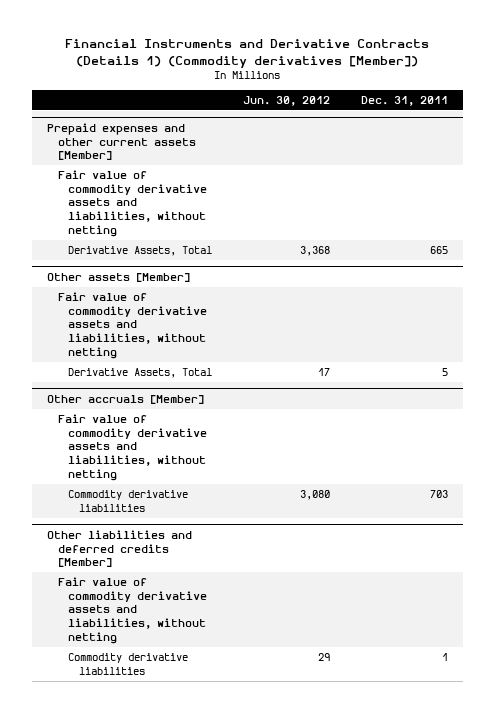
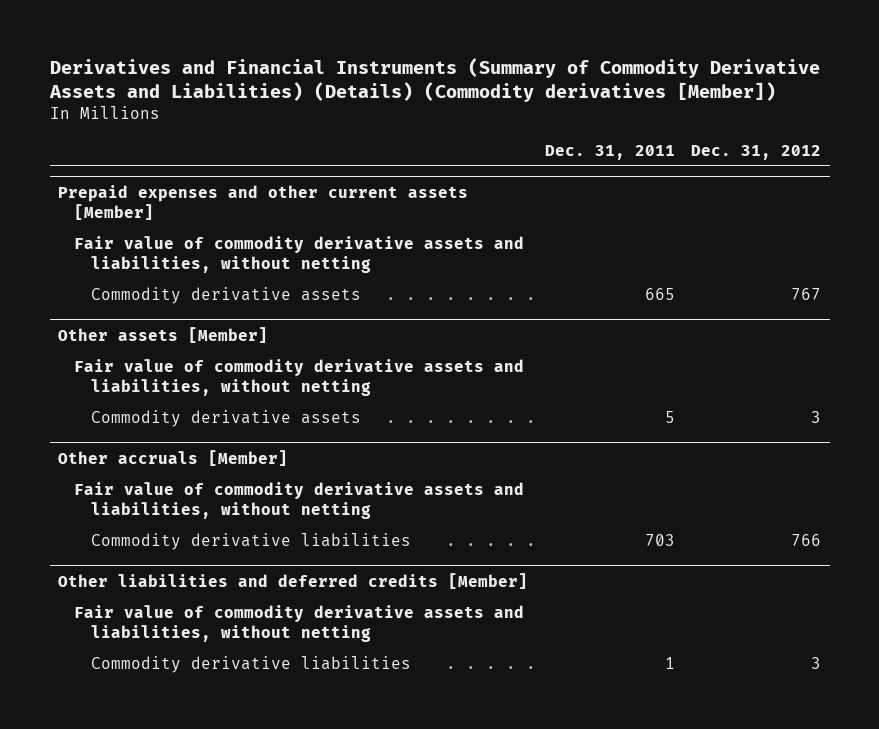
- Financial Instruments and Derivative Contracts (Details 1) (Commodity derivatives [Member])
+ Derivatives and Financial Instruments (Summary of Commodity Derivative Assets and Liabilities) (Details) (Commodity derivatives [Member])
- | Jun. 30, 2012 | Dec. 31, 2011
+ | Dec. 31, 2011 | Dec. 31, 2012
@ Prepaid expenses and other current assets [Member]
- Derivative Assets, Total | 3,368 | 665
+ Commodity derivative assets | 665 | 767
@ Other assets [Member]
- Derivative Assets, Total | 17 | 5
+ Commodity derivative assets | 5 | 3

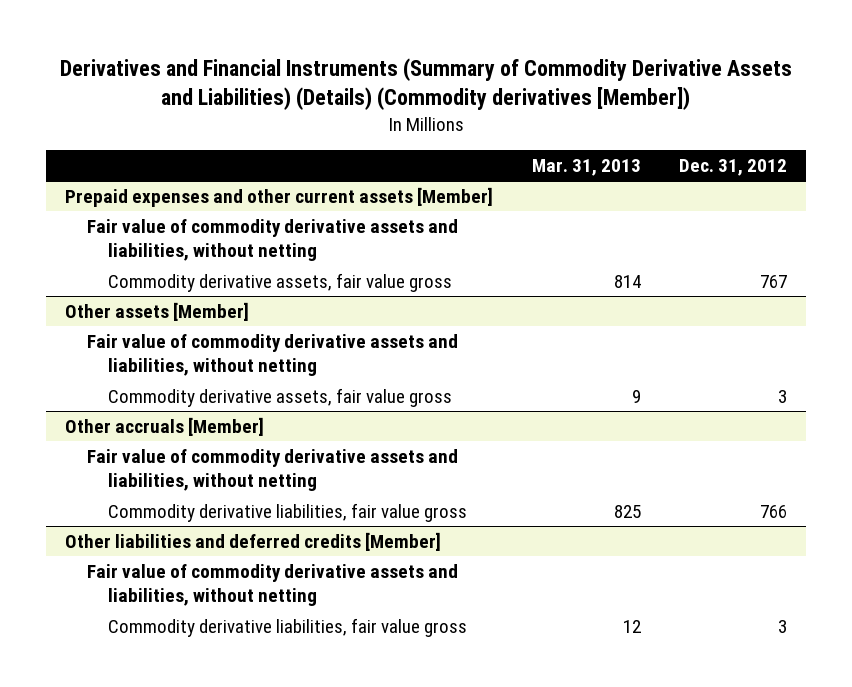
- | Dec. 31, 2011 | Dec. 31, 2012
+ | Mar. 31, 2013 | Dec. 31, 2012
@ Prepaid expenses and other current assets [Member]
- Commodity derivative assets | 665 | 767
+ Commodity derivative assets, fair value gross | 814 | 767
@ Other assets [Member]
- Commodity derivative assets | 5 | 3
+ Commodity derivative assets, fair value gross | 9 | 3
@ Other accruals [Member]
- Commodity derivative liabilities | 703 | 766
+ Commodity derivative liabilities, fair value gross | 825 | 766
@ Other liabilities and deferred credits [Member]
- Commodity derivative liabilities | 1 | 3
+ Commodity derivative liabilities, fair value gross | 12 | 3

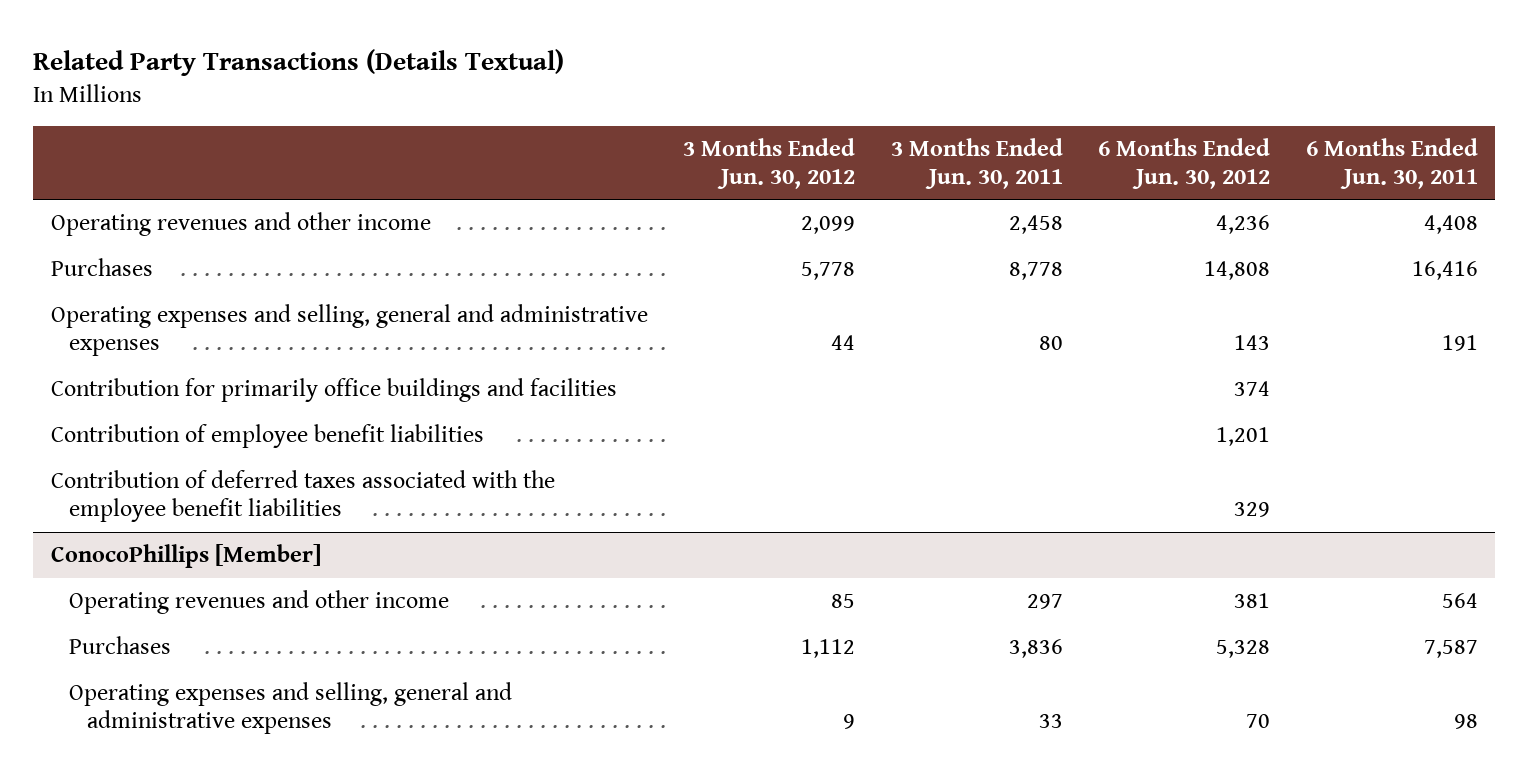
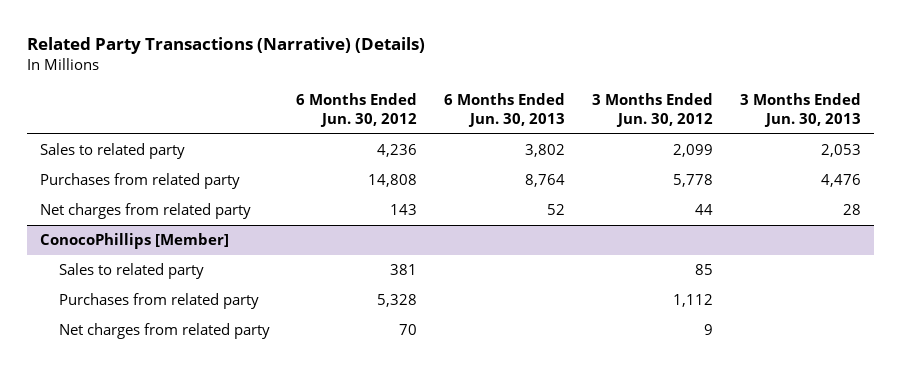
- Related Party Transactions (Details Textual)
+ Related Party Transactions (Narrative) (Details)
- | 3 Months Ended Jun. 30, 2012 | 3 Months Ended Jun. 30, 2011 | 6 Months Ended Jun. 30, 2012 | 6 Months Ended Jun. 30, 2011
+ | 6 Months Ended Jun. 30, 2012 | 6 Months Ended Jun. 30, 2013 | 3 Months Ended Jun. 30, 2012 | 3 Months Ended Jun. 30, 2013
- Operating revenues and other income | 2,099 | 2,458 | 4,236 | 4,408
- Purchases | 5,778 | 8,778 | 14,808 | 16,416
- Operating expenses and selling, general and administrative expenses | 44 | 80 | 143 | 191
- Contribution for primarily office buildings and facilities | | | 374 |
- Contribution of employee benefit liabilities | | | 1,201 |
- Contribution of deferred taxes associated with the employee benefit liabilities | | | 329 |
+ Sales to related party | 4,236 | 3,802 | 2,099 | 2,053
+ Purchases from related party | 14,808 | 8,764 | 5,778 | 4,476
+ Net charges from related party | 143 | 52 | 44 | 28
@ ConocoPhillips [Member]
- Operating revenues and other income | 85 | 297 | 381 | 564
- Purchases | 1,112 | 3,836 | 5,328 | 7,587
- Operating expenses and selling, general and administrative expenses | 9 | 33 | 70 | 98
+ Sales to related party | 381 | | 85 |
+ Purchases from related party | 5,328 | | 1,112 |
+ Net charges from related party | 70 | | 9 |

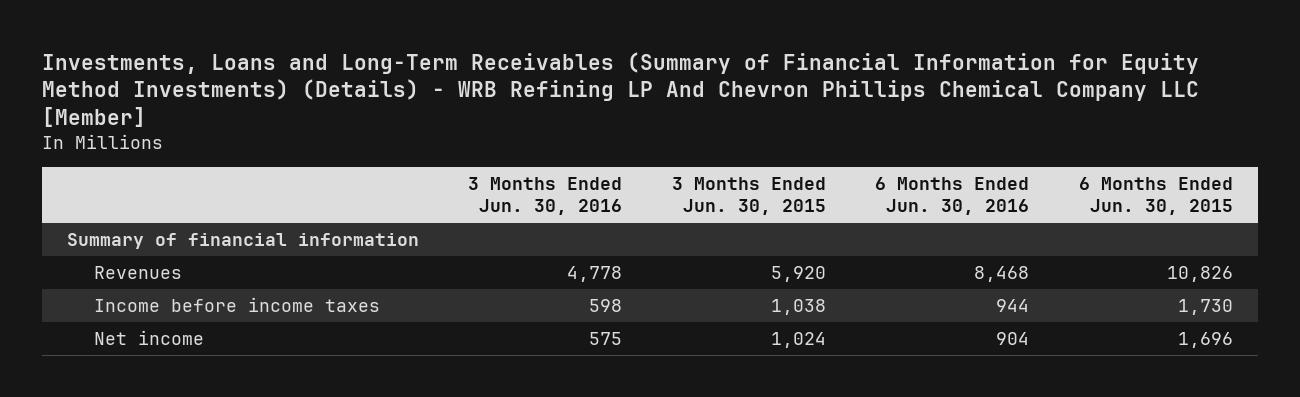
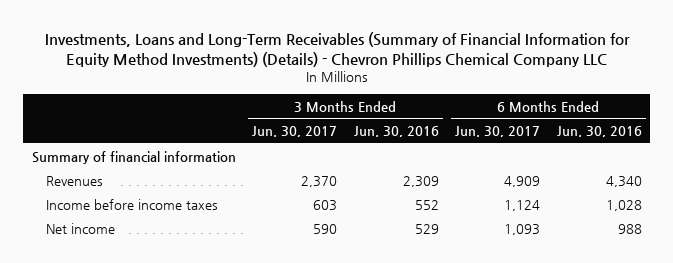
- Investments, Loans and Long-Term Receivables (Summary of Financial Information for Equity Method Investments) (Details) - WRB Refining LP And Chevron Phillips Chemical Company LLC [Member]
+ Investments, Loans and Long-Term Receivables (Summary of Financial Information for Equity Method Investments) (Details) - Chevron Phillips Chemical Company LLC
- | 3 Months Ended Jun. 30, 2016 | 3 Months Ended Jun. 30, 2015 | 6 Months Ended Jun. 30, 2016 | 6 Months Ended Jun. 30, 2015
+ | 3 Months Ended Jun. 30, 2017 | 3 Months Ended Jun. 30, 2016 | 6 Months Ended Jun. 30, 2017 | 6 Months Ended Jun. 30, 2016
- Revenues | 4,778 | 5,920 | 8,468 | 10,826
- Income before income taxes | 598 | 1,038 | 944 | 1,730
- Net income | 575 | 1,024 | 904 | 1,696
+ Revenues | 2,370 | 2,309 | 4,909 | 4,340
+ Income before income taxes | 603 | 552 | 1,124 | 1,028
+ Net income | 590 | 529 | 1,093 | 988

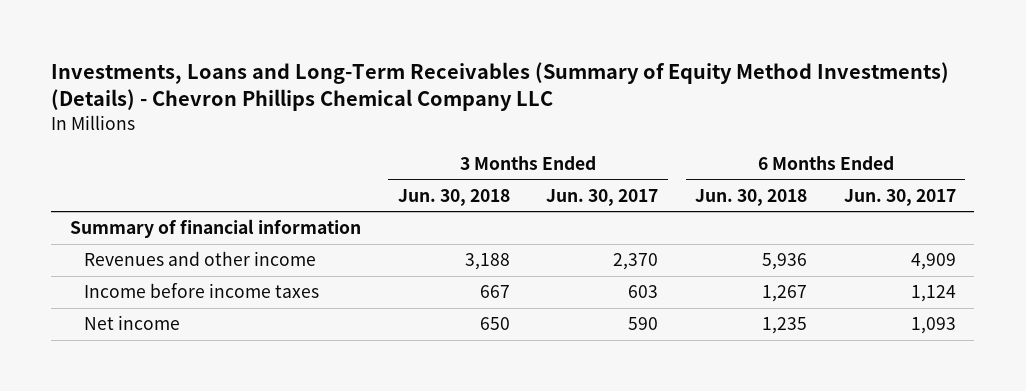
- Investments, Loans and Long-Term Receivables (Summary of Financial Information for Equity Method Investments) (Details) - Chevron Phillips Chemical Company LLC
+ Investments, Loans and Long-Term Receivables (Summary of Equity Method Investments) (Details) - Chevron Phillips Chemical Company LLC
- | 3 Months Ended Jun. 30, 2017 | 3 Months Ended Jun. 30, 2016 | 6 Months Ended Jun. 30, 2017 | 6 Months Ended Jun. 30, 2016
+ | 3 Months Ended Jun. 30, 2018 | 3 Months Ended Jun. 30, 2017 | 6 Months Ended Jun. 30, 2018 | 6 Months Ended Jun. 30, 2017
- Revenues | 2,370 | 2,309 | 4,909 | 4,340
+ Revenues and other income | 3,188 | 2,370 | 5,936 | 4,909

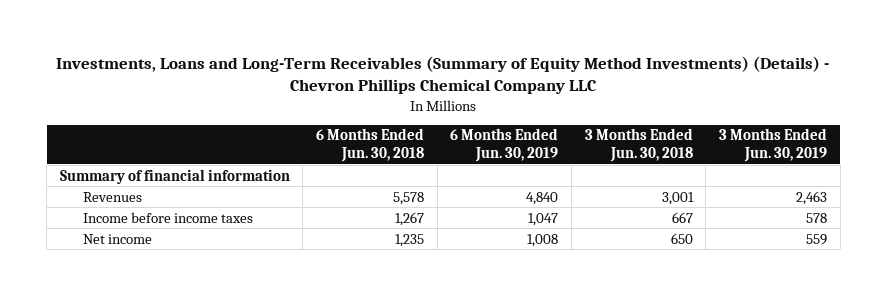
- | 3 Months Ended Jun. 30, 2018 | 3 Months Ended Jun. 30, 2017 | 6 Months Ended Jun. 30, 2018 | 6 Months Ended Jun. 30, 2017
+ | 6 Months Ended Jun. 30, 2018 | 6 Months Ended Jun. 30, 2019 | 3 Months Ended Jun. 30, 2018 | 3 Months Ended Jun. 30, 2019
- Revenues and other income | 3,188 | 2,370 | 5,936 | 4,909
+ Revenues | 5,578 | 4,840 | 3,001 | 2,463

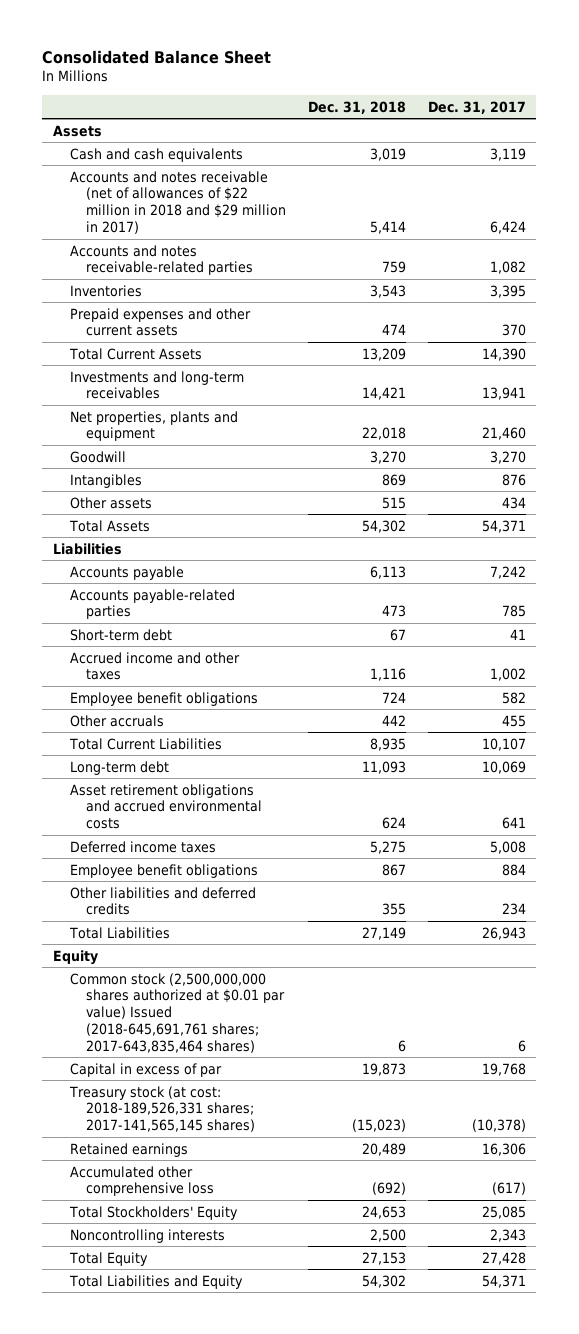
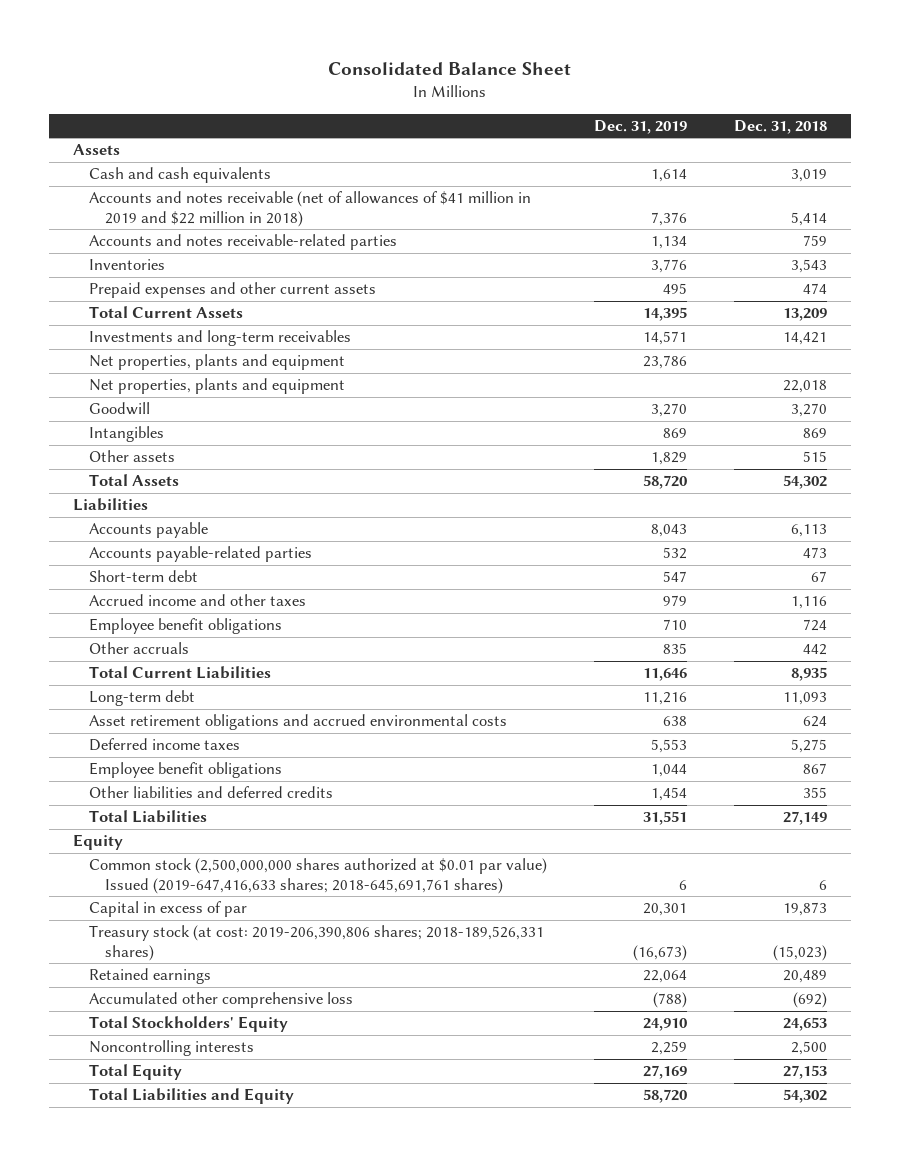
- | Dec. 31, 2018 | Dec. 31, 2017
+ | Dec. 31, 2019 | Dec. 31, 2018
- Accounts and notes receivable (net of allowances of $22 million in 2018 and $29 million in 2017) | 5,414 | 6,424
+ Accounts and notes receivable (net of allowances of $41 million in 2019 and $22 million in 2018) | 7,376 | 5,414
+ Net properties, plants and equipment | 23,786 |
- Common stock (2,500,000,000 shares authorized at $0.01 par value) Issued (2018-645,691,761 shares; 2017-643,835,464 shares) | 6 | 6
+ Common stock (2,500,000,000 shares authorized at $0.01 par value) Issued (2019-647,416,633 shares; 2018-645,691,761 shares) | 6 | 6
- Treasury stock (at cost: 2018-189,526,331 shares; 2017-141,565,145 shares) | (15,023) | (10,378)
+ Treasury stock (at cost: 2019-206,390,806 shares; 2018-189,526,331 shares) | (16,673) | (15,023)

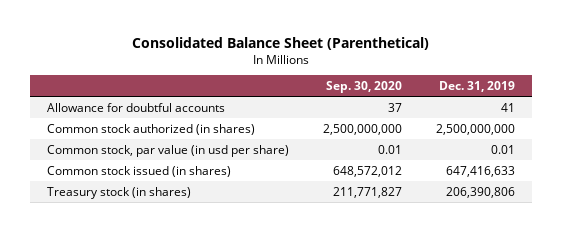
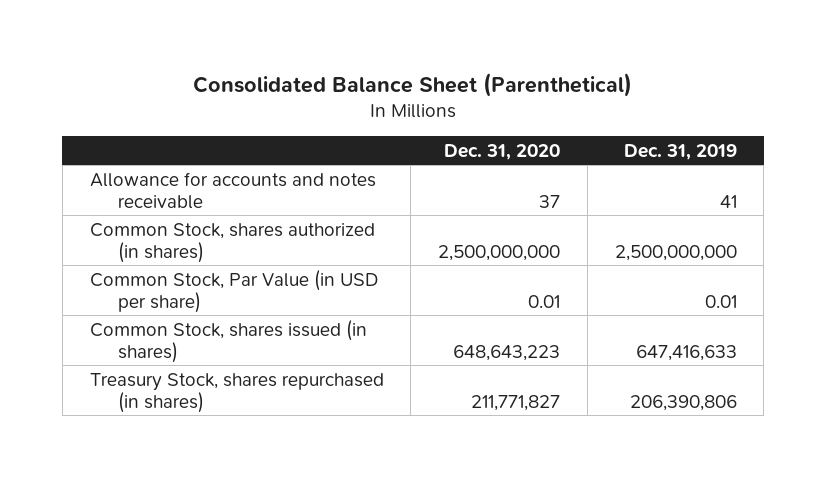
- | Sep. 30, 2020 | Dec. 31, 2019
+ | Dec. 31, 2020 | Dec. 31, 2019
- Allowance for doubtful accounts | 37 | 41
- Common stock authorized (in shares) | 2,500,000,000 | 2,500,000,000
- Common stock, par value (in usd per share) | 0.01 | 0.01
- Common stock issued (in shares) | 648,572,012 | 647,416,633
- Treasury stock (in shares) | 211,771,827 | 206,390,806
+ Allowance for accounts and notes receivable | 37 | 41
+ Common Stock, shares authorized (in shares) | 2,500,000,000 | 2,500,000,000
+ Common Stock, Par Value (in USD per share) | 0.01 | 0.01
+ Common Stock, shares issued (in shares) | 648,643,223 | 647,416,633
+ Treasury Stock, shares repurchased (in shares) | 211,771,827 | 206,390,806

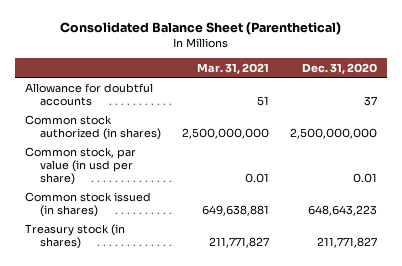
- | Dec. 31, 2020 | Dec. 31, 2019
+ | Mar. 31, 2021 | Dec. 31, 2020
- Allowance for accounts and notes receivable | 37 | 41
- Common Stock, shares authorized (in shares) | 2,500,000,000 | 2,500,000,000
- Common Stock, Par Value (in USD per share) | 0.01 | 0.01
- Common Stock, shares issued (in shares) | 648,643,223 | 647,416,633
- Treasury Stock, shares repurchased (in shares) | 211,771,827 | 206,390,806
+ Allowance for doubtful accounts | 51 | 37
+ Common stock authorized (in shares) | 2,500,000,000 | 2,500,000,000
+ Common stock, par value (in usd per share) | 0.01 | 0.01
+ Common stock issued (in shares) | 649,638,881 | 648,643,223
+ Treasury stock (in shares) | 211,771,827 | 211,771,827

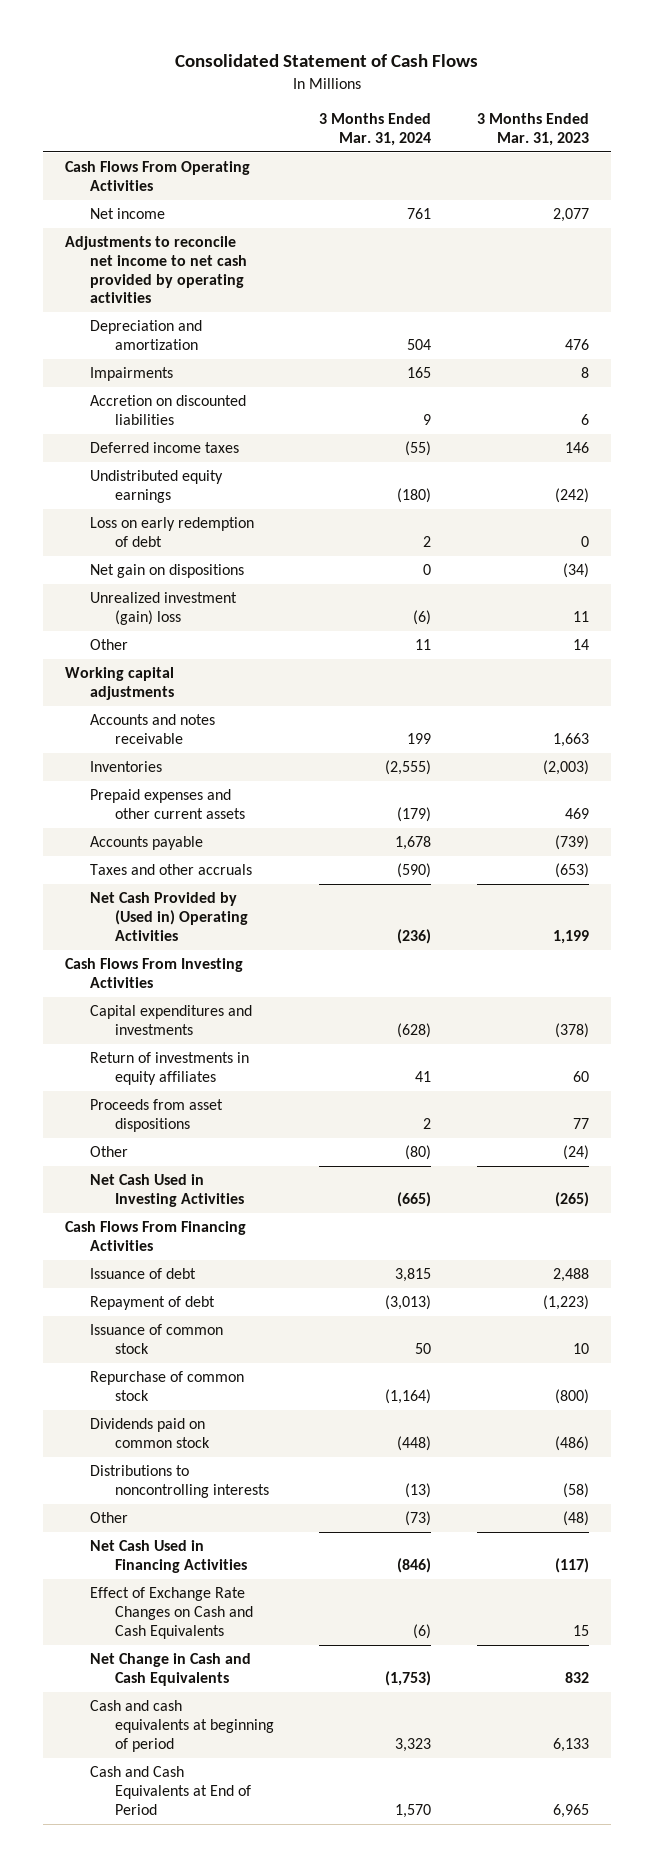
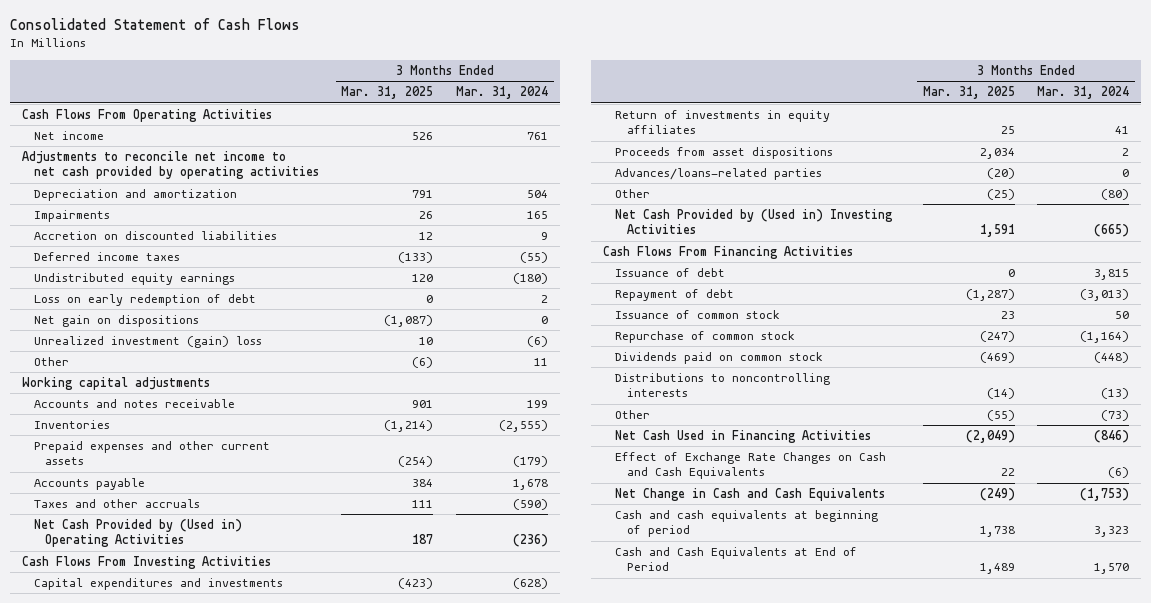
- | 3 Months Ended Mar. 31, 2024 | 3 Months Ended Mar. 31, 2023
+ | 3 Months Ended Mar. 31, 2025 | 3 Months Ended Mar. 31, 2024
+ Advances/loans-related parties | (20) | 0
- Net Cash Used in Investing Activities | (665) | (265)
+ Net Cash Provided by (Used in) Investing Activities | 1,591 | (665)

